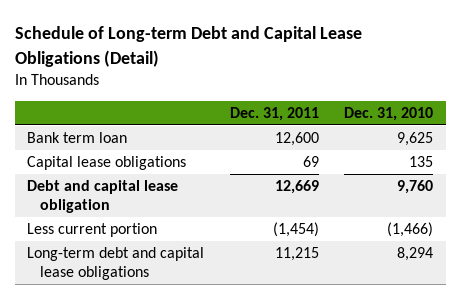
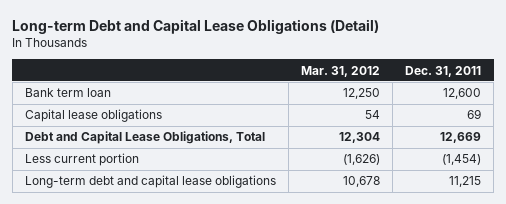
- Schedule of Long-term Debt and Capital Lease Obligations (Detail)
+ Long-term Debt and Capital Lease Obligations (Detail)
- | Dec. 31, 2011 | Dec. 31, 2010
+ | Mar. 31, 2012 | Dec. 31, 2011
- Debt and capital lease obligation | 12,669 | 9,760
+ Debt and Capital Lease Obligations, Total | 12,304 | 12,669

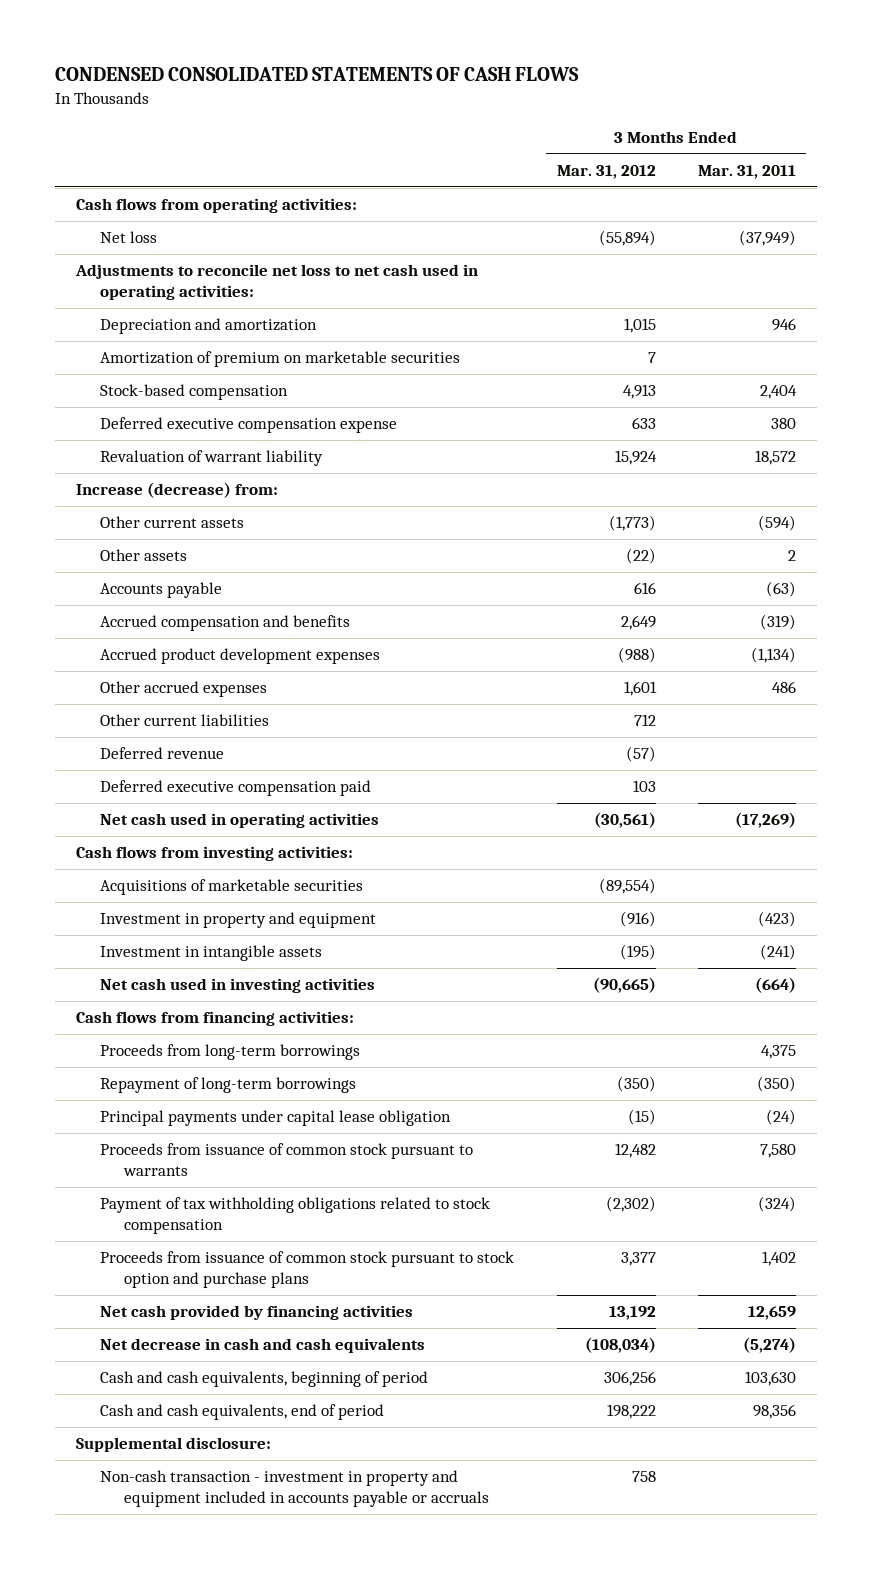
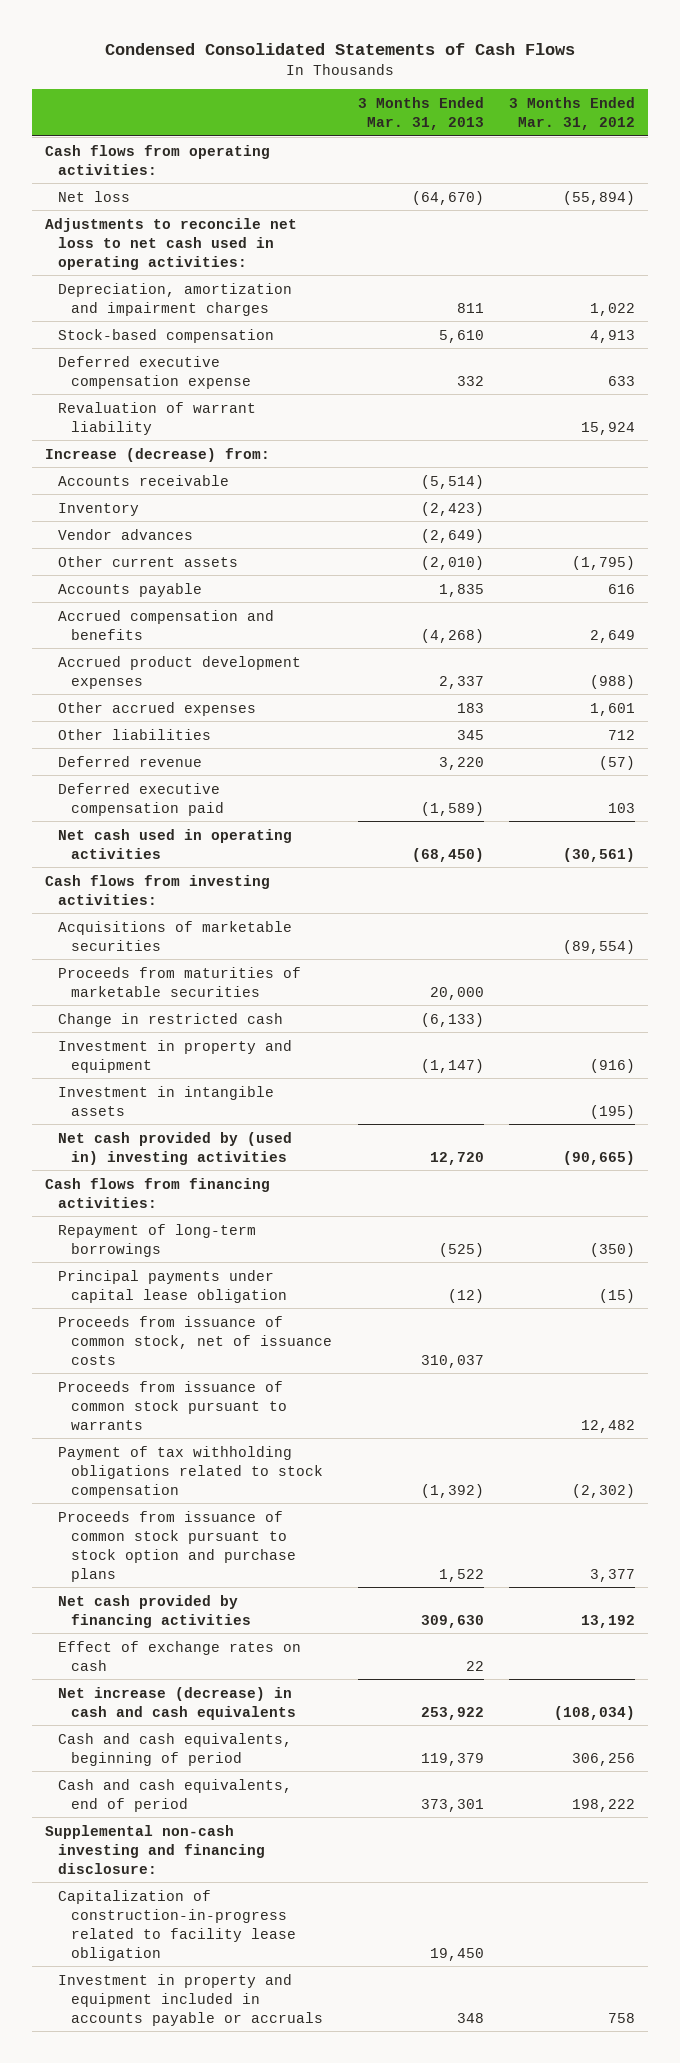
- CONDENSED CONSOLIDATED STATEMENTS OF CASH FLOWS
+ Condensed Consolidated Statements of Cash Flows
- | 3 Months Ended Mar. 31, 2012 | 3 Months Ended Mar. 31, 2011
+ | 3 Months Ended Mar. 31, 2013 | 3 Months Ended Mar. 31, 2012
- Depreciation and amortization | 1,015 | 946
- Amortization of premium on marketable securities | 7 |
+ Depreciation, amortization and impairment charges | 811 | 1,022
- Other current assets | (1,773) | (594)
- Other assets | (22) | 2
+ Accounts receivable | (5,514) |
+ Inventory | (2,423) |
+ Vendor advances | (2,649) |
+ Other current assets | (2,010) | (1,795)
- Other current liabilities | 712 |
+ Other liabilities | 345 | 712
+ Proceeds from maturities of marketable securities | 20,000 |
+ Change in restricted cash | (6,133) |
- Net cash used in investing activities | (90,665) | (664)
+ Net cash provided by (used in) investing activities | 12,720 | (90,665)
- Proceeds from long-term borrowings | | 4,375
+ Proceeds from issuance of common stock, net of issuance costs | 310,037 |
- Net decrease in cash and cash equivalents | (108,034) | (5,274)
+ Effect of exchange rates on cash | 22 |
+ Net increase (decrease) in cash and cash equivalents | 253,922 | (108,034)
- Supplemental disclosure:
- Non-cash transaction - investment in property and equipment included in accounts payable or accruals | 758 |
+ Supplemental non-cash investing and financing disclosure:
+ Capitalization of construction-in-progress related to facility lease obligation | 19,450 |
+ Investment in property and equipment included in accounts payable or accruals | 348 | 758

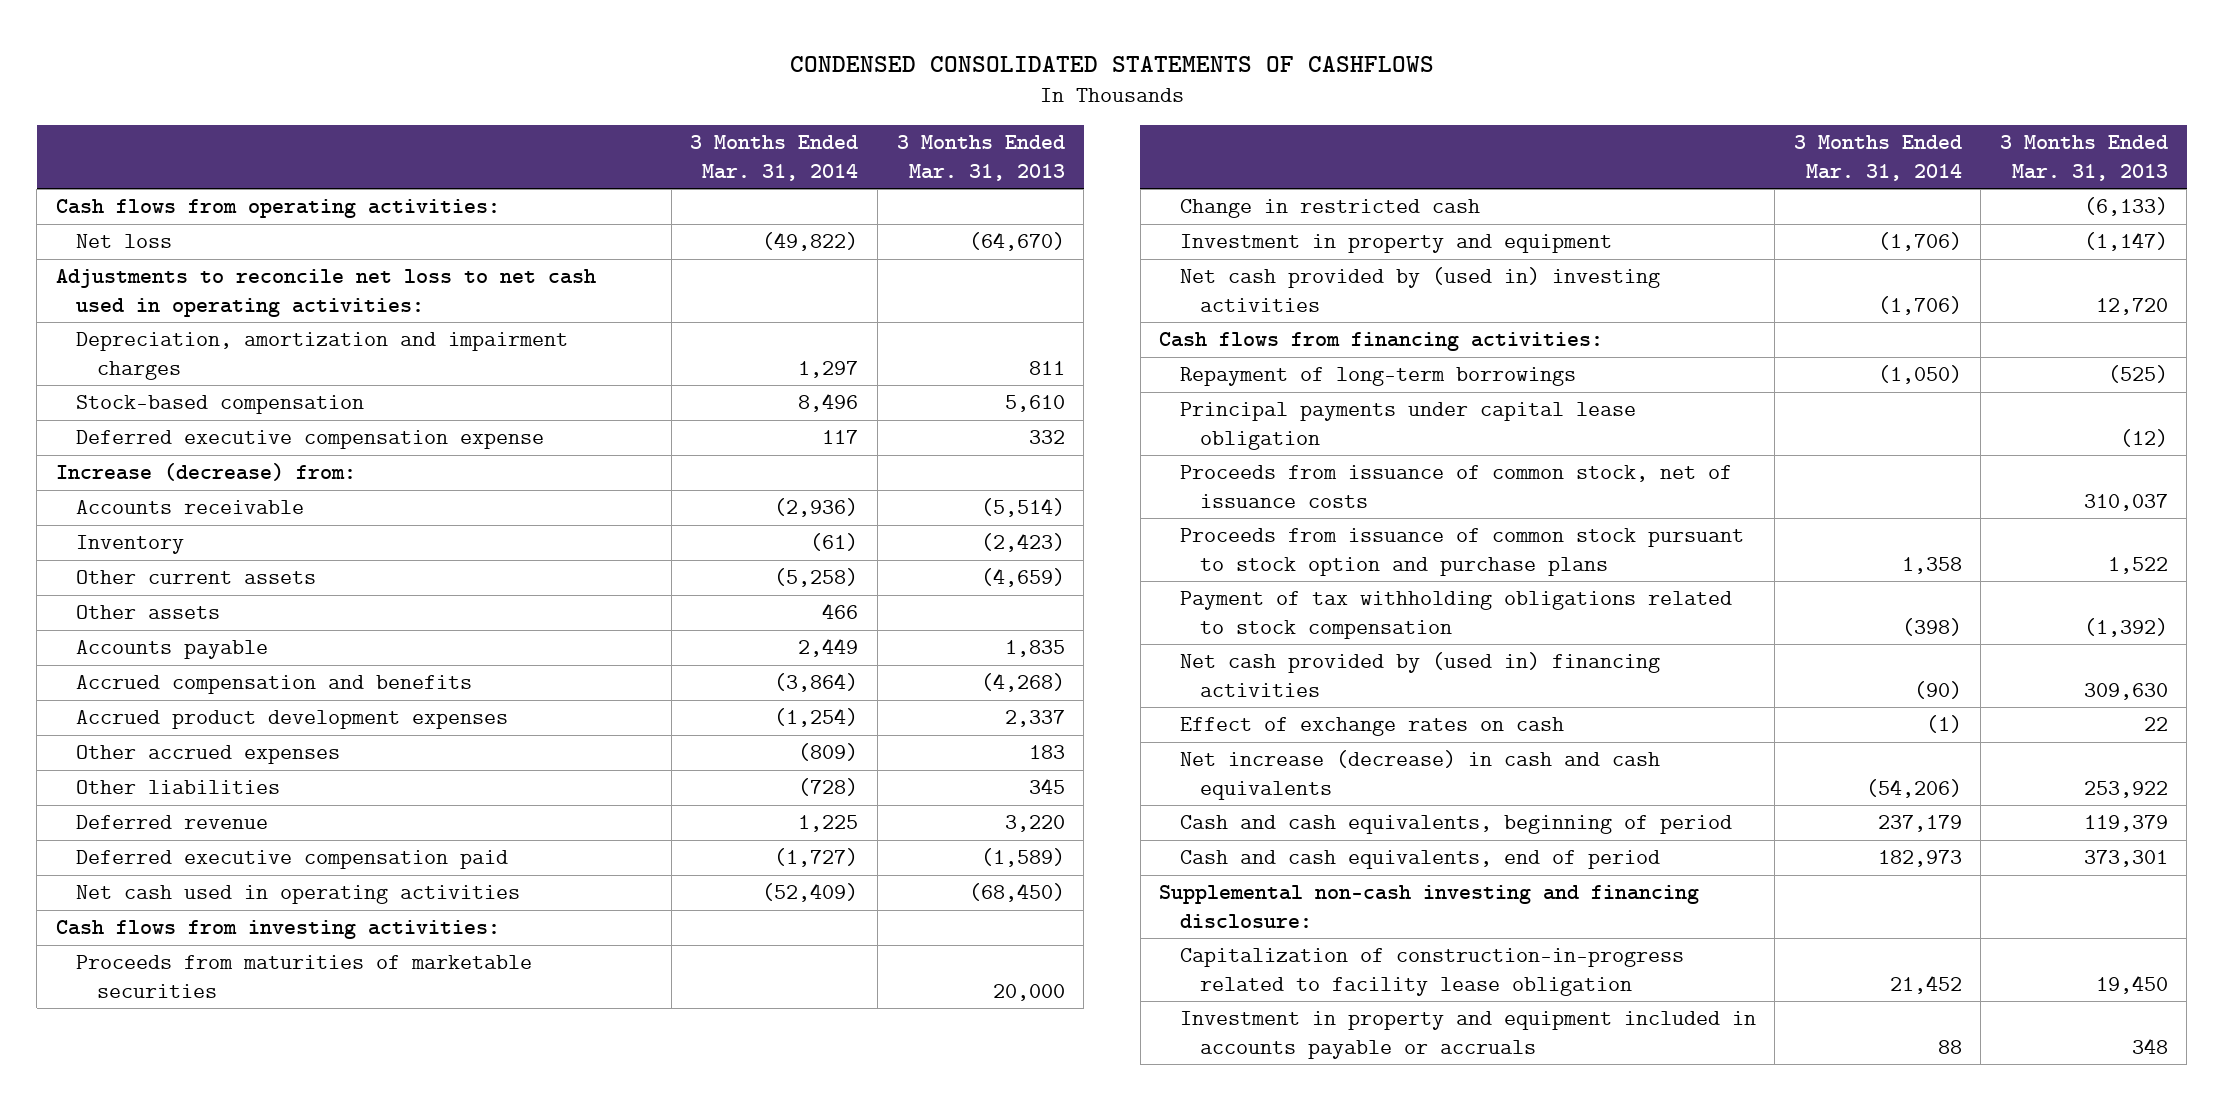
- Condensed Consolidated Statements of Cash Flows
+ CONDENSED CONSOLIDATED STATEMENTS OF CASHFLOWS
- | 3 Months Ended Mar. 31, 2013 | 3 Months Ended Mar. 31, 2012
+ | 3 Months Ended Mar. 31, 2014 | 3 Months Ended Mar. 31, 2013
- Revaluation of warrant liability | | 15,924
- Vendor advances | (2,649) |
- Other current assets | (2,010) | (1,795)
+ Other current assets | (5,258) | (4,659)
+ Other assets | 466 |
- Acquisitions of marketable securities | | (89,554)
- Investment in intangible assets | | (195)
- Proceeds from issuance of common stock pursuant to warrants | | 12,482
- Net cash provided by financing activities | 309,630 | 13,192
moved down: Payment of tax withholding obligations related to stock compensation | (398) | (1,392)
+ Net cash provided by (used in) financing activities | (90) | 309,630

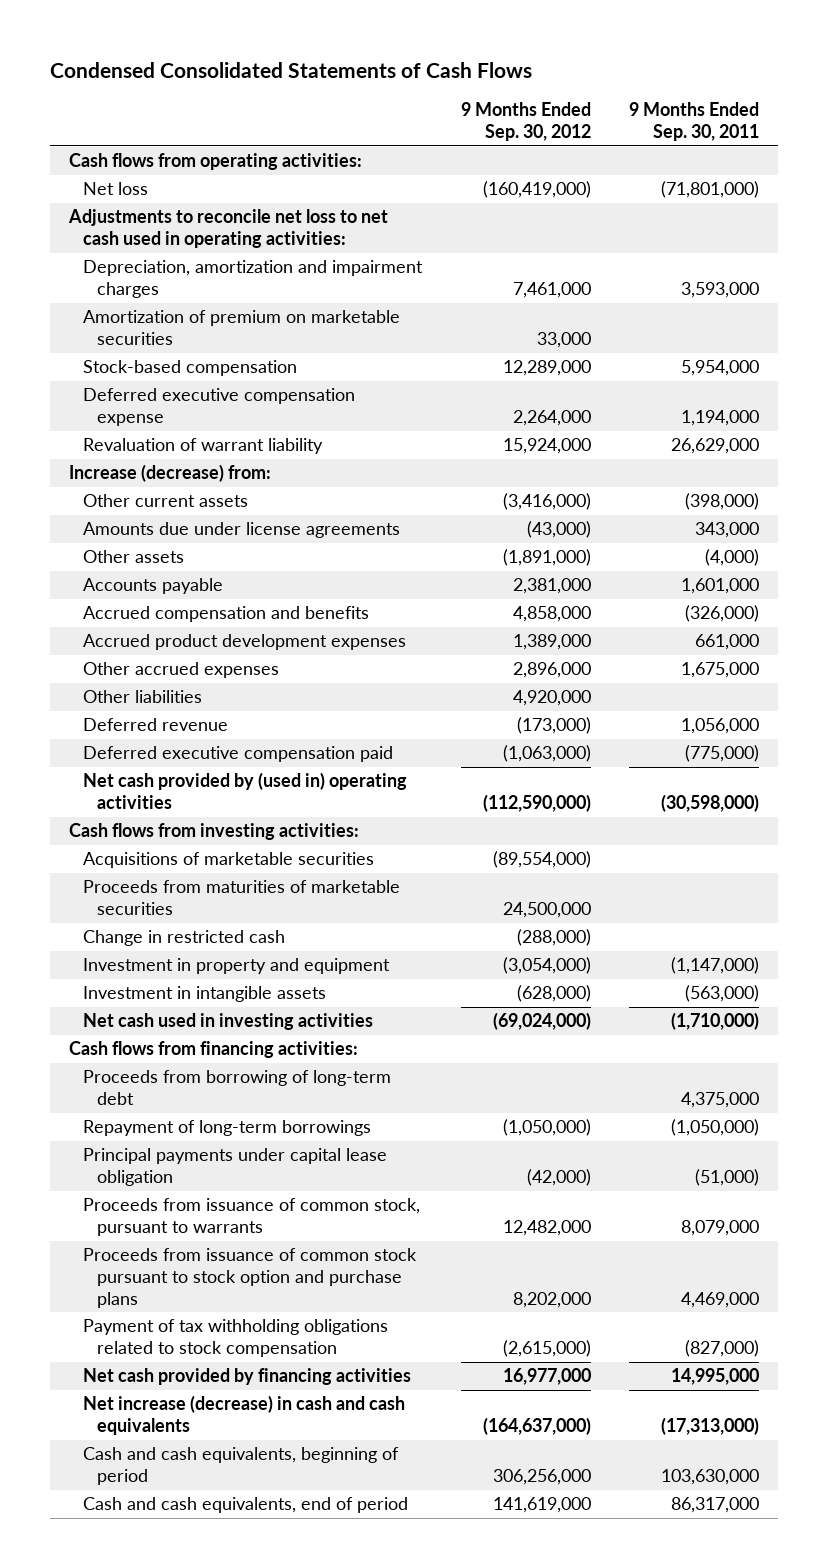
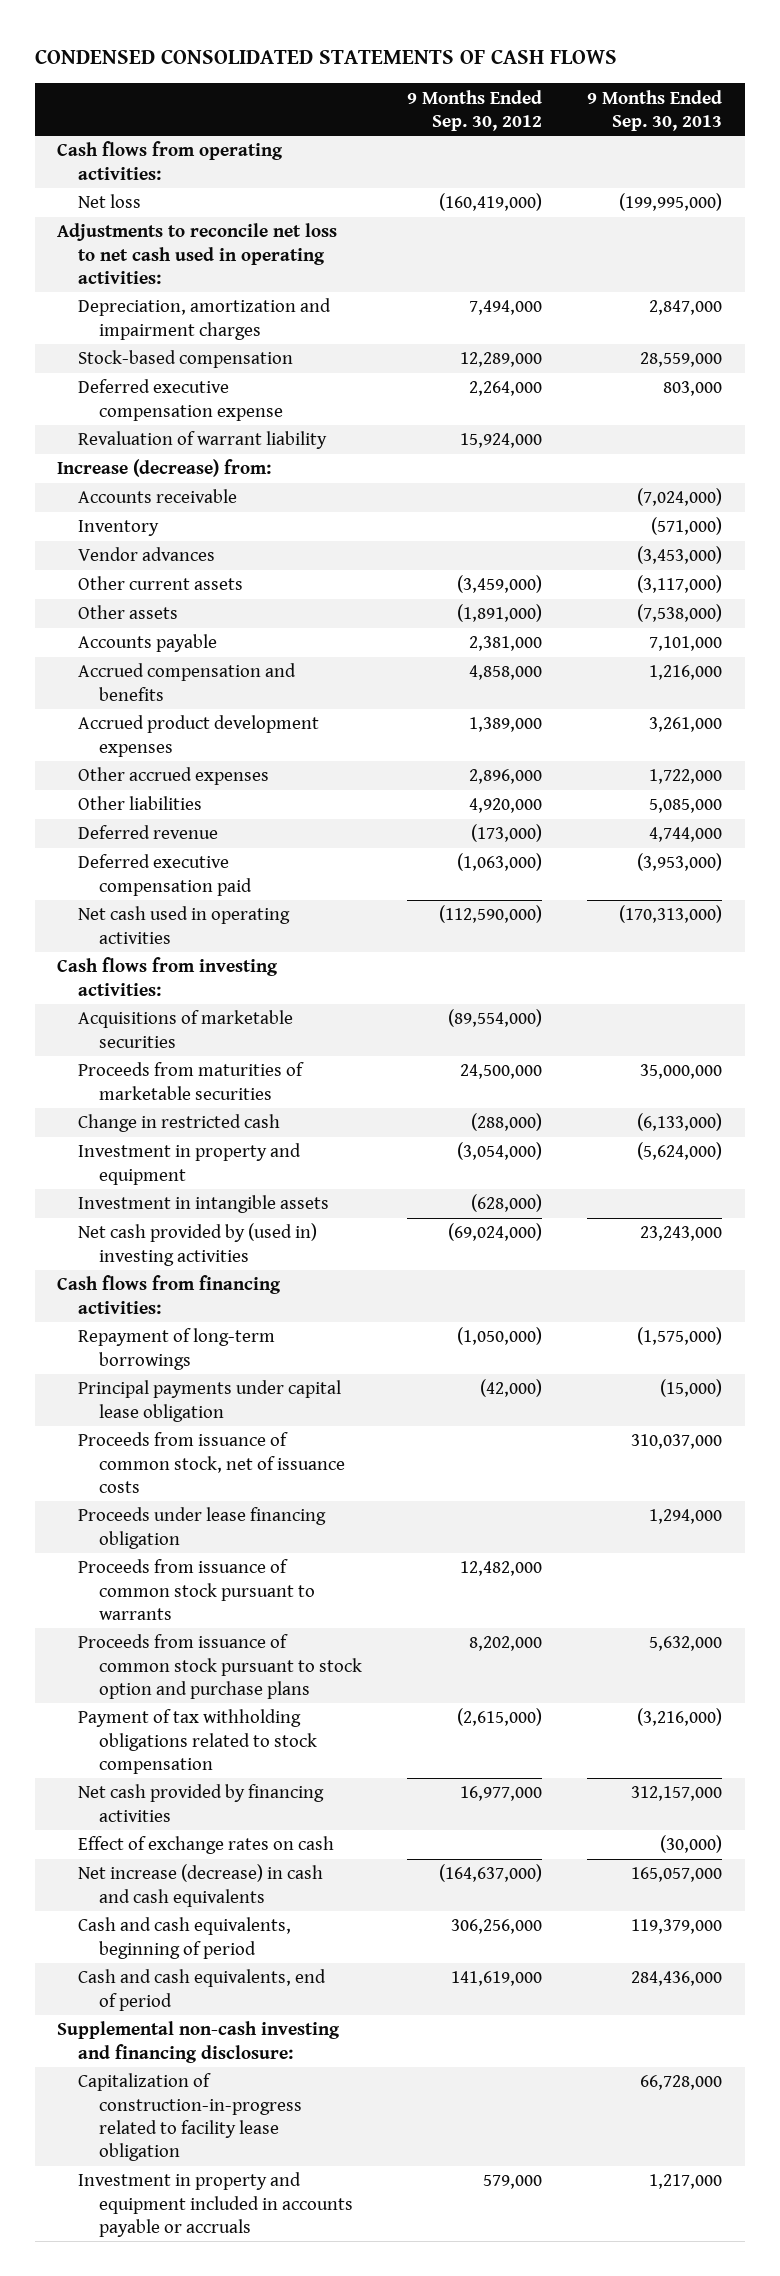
- Condensed Consolidated Statements of Cash Flows
+ CONDENSED CONSOLIDATED STATEMENTS OF CASH FLOWS
- | 9 Months Ended Sep. 30, 2012 | 9 Months Ended Sep. 30, 2011
+ | 9 Months Ended Sep. 30, 2012 | 9 Months Ended Sep. 30, 2013
- Depreciation, amortization and impairment charges | 7,461,000 | 3,593,000
- Amortization of premium on marketable securities | 33,000 |
+ Depreciation, amortization and impairment charges | 7,494,000 | 2,847,000
- Other current assets | (3,416,000) | (398,000)
- Amounts due under license agreements | (43,000) | 343,000
+ Accounts receivable | | (7,024,000)
+ Inventory | | (571,000)
+ Vendor advances | | (3,453,000)
+ Other current assets | (3,459,000) | (3,117,000)
- Net cash provided by (used in) operating activities | (112,590,000) | (30,598,000)
+ Net cash used in operating activities | (112,590,000) | (170,313,000)
- Net cash used in investing activities | (69,024,000) | (1,710,000)
+ Net cash provided by (used in) investing activities | (69,024,000) | 23,243,000
- Proceeds from borrowing of long-term debt | | 4,375,000
- Proceeds from issuance of common stock, pursuant to warrants | 12,482,000 | 8,079,000
+ Proceeds from issuance of common stock, net of issuance costs | | 310,037,000
+ Proceeds under lease financing obligation | | 1,294,000
+ Proceeds from issuance of common stock pursuant to warrants | 12,482,000 |
+ Effect of exchange rates on cash | | (30,000)
+ Supplemental non-cash investing and financing disclosure:
+ Capitalization of construction-in-progress related to facility lease obligation | | 66,728,000
+ Investment in property and equipment included in accounts payable or accruals | 579,000 | 1,217,000

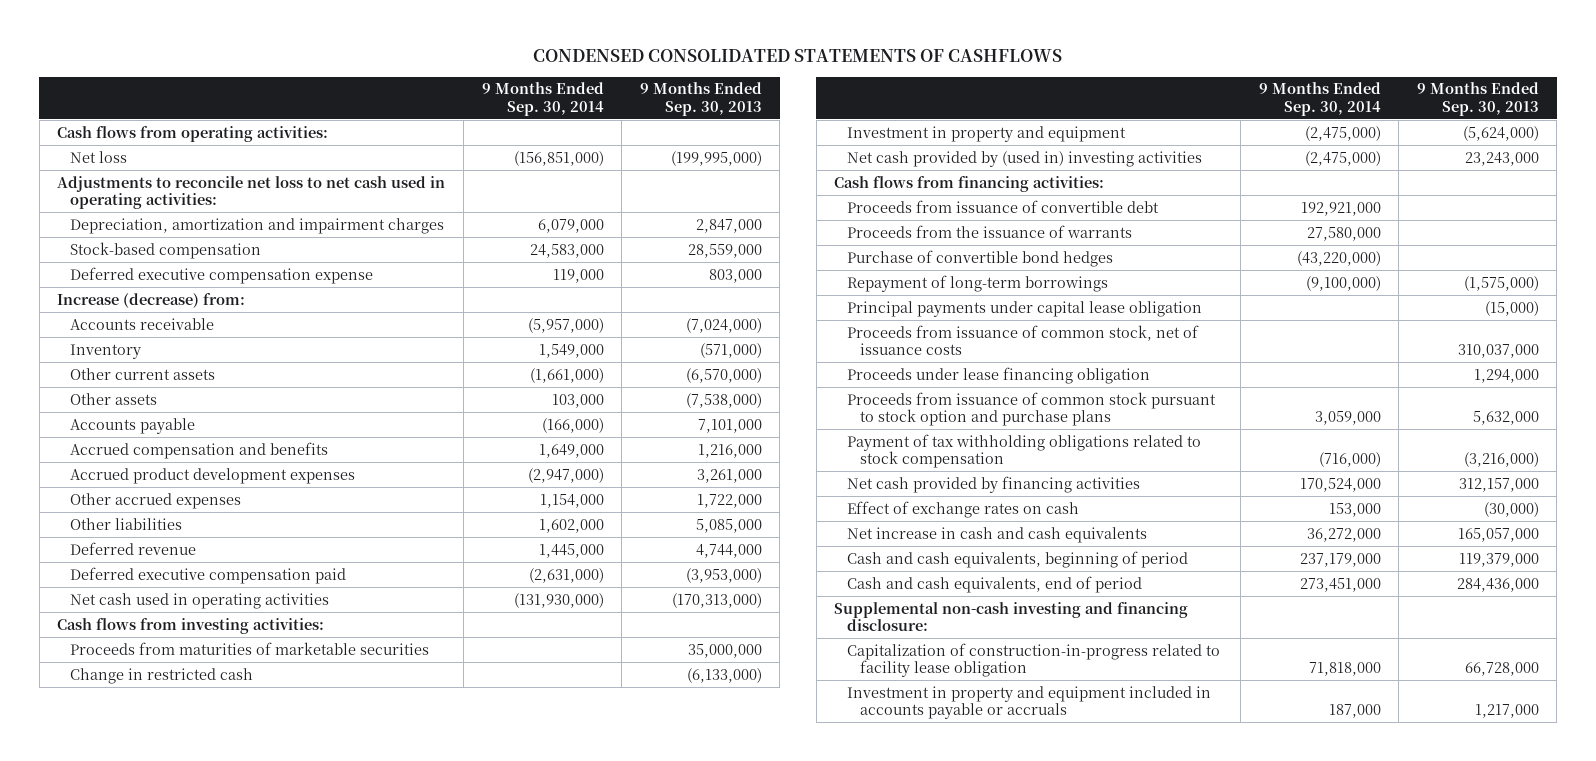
- CONDENSED CONSOLIDATED STATEMENTS OF CASH FLOWS
+ CONDENSED CONSOLIDATED STATEMENTS OF CASHFLOWS
- | 9 Months Ended Sep. 30, 2012 | 9 Months Ended Sep. 30, 2013
+ | 9 Months Ended Sep. 30, 2014 | 9 Months Ended Sep. 30, 2013
- Revaluation of warrant liability | 15,924,000 |
- Vendor advances | | (3,453,000)
- Other current assets | (3,459,000) | (3,117,000)
+ Other current assets | (1,661,000) | (6,570,000)
- Acquisitions of marketable securities | (89,554,000) |
- Investment in intangible assets | (628,000) |
+ Proceeds from issuance of convertible debt | 192,921,000 |
+ Proceeds from the issuance of warrants | 27,580,000 |
+ Purchase of convertible bond hedges | (43,220,000) |
- Proceeds from issuance of common stock pursuant to warrants | 12,482,000 |
- Net increase (decrease) in cash and cash equivalents | (164,637,000) | 165,057,000
+ Net increase in cash and cash equivalents | 36,272,000 | 165,057,000

